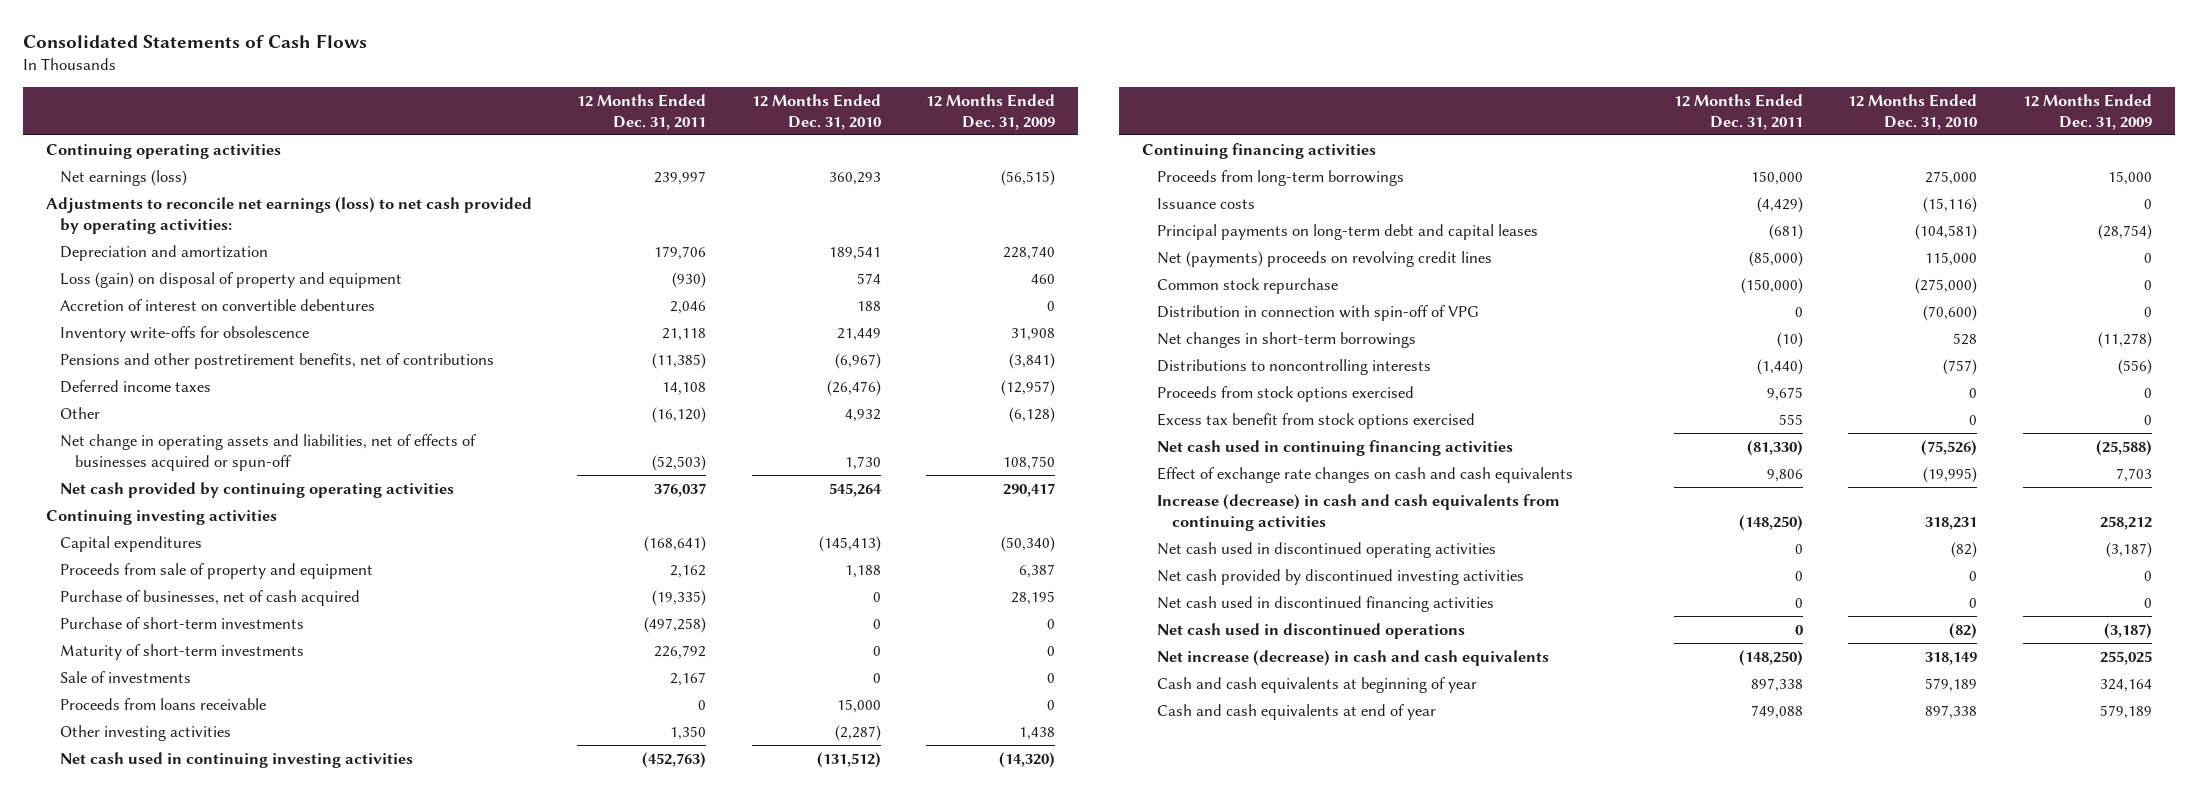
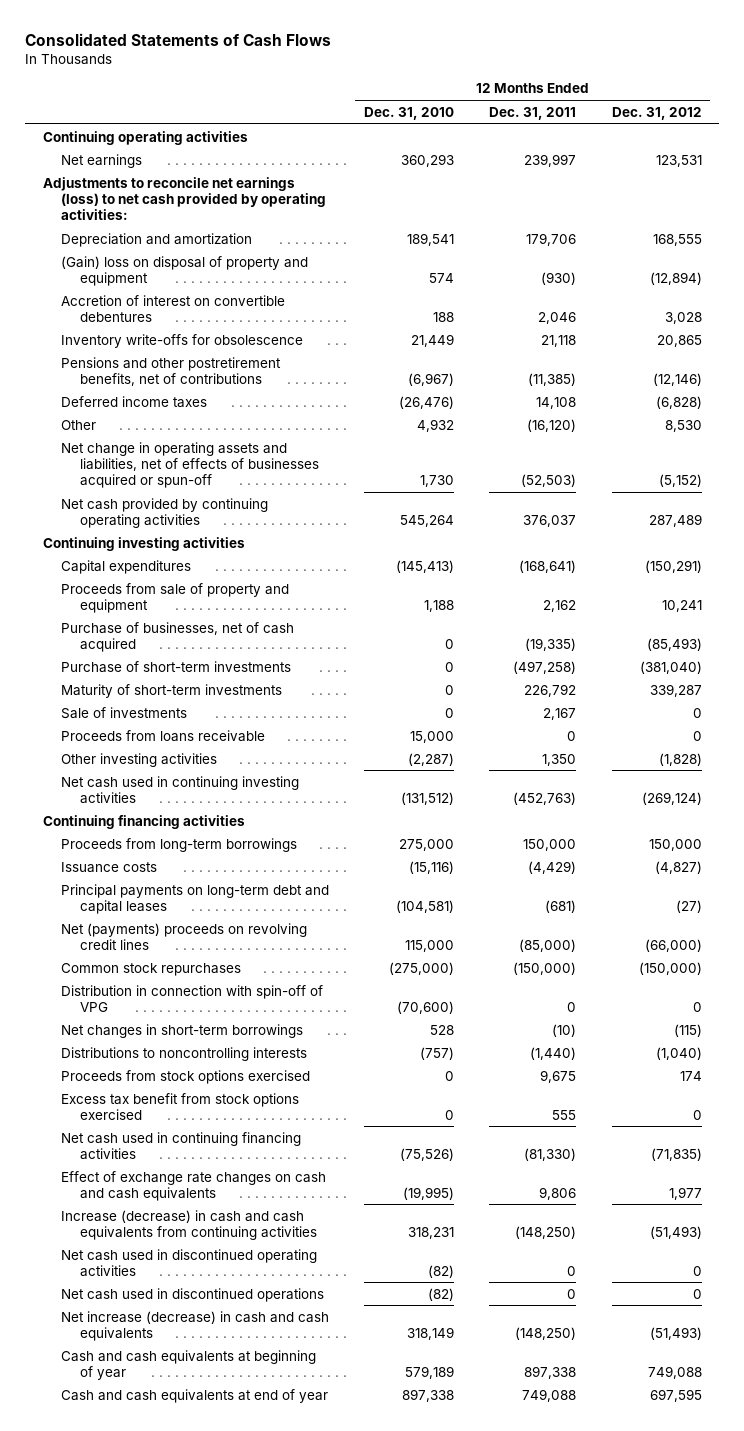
- | 12 Months Ended Dec. 31, 2011 | 12 Months Ended Dec. 31, 2010 | 12 Months Ended Dec. 31, 2009
+ | 12 Months Ended Dec. 31, 2010 | 12 Months Ended Dec. 31, 2011 | 12 Months Ended Dec. 31, 2012
- Net earnings (loss) | 239,997 | 360,293 | (56,515)
+ Net earnings | 360,293 | 239,997 | 123,531
- Loss (gain) on disposal of property and equipment | (930) | 574 | 460
+ (Gain) loss on disposal of property and equipment | 574 | (930) | (12,894)
- Common stock repurchase | (150,000) | (275,000) | 0
+ Common stock repurchases | (275,000) | (150,000) | (150,000)
- Net cash provided by discontinued investing activities | 0 | 0 | 0
- Net cash used in discontinued financing activities | 0 | 0 | 0

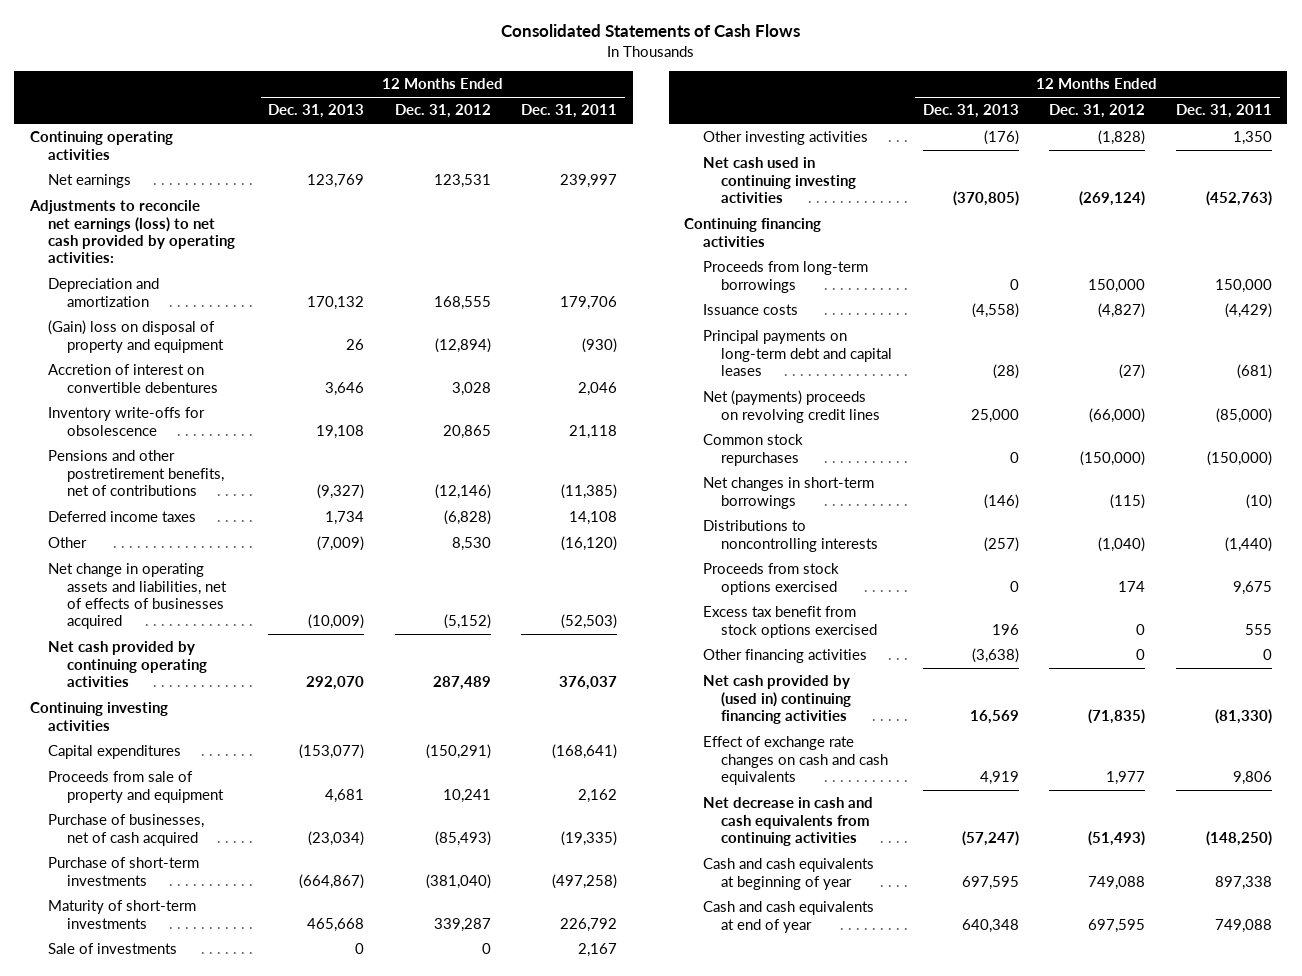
- | 12 Months Ended Dec. 31, 2010 | 12 Months Ended Dec. 31, 2011 | 12 Months Ended Dec. 31, 2012
+ | 12 Months Ended Dec. 31, 2013 | 12 Months Ended Dec. 31, 2012 | 12 Months Ended Dec. 31, 2011
- Net change in operating assets and liabilities, net of effects of businesses acquired or spun-off | 1,730 | (52,503) | (5,152)
+ Net change in operating assets and liabilities, net of effects of businesses acquired | (10,009) | (5,152) | (52,503)
- Proceeds from loans receivable | 15,000 | 0 | 0
- Distribution in connection with spin-off of VPG | (70,600) | 0 | 0
- Net cash used in continuing financing activities | (75,526) | (81,330) | (71,835)
+ Other financing activities | (3,638) | 0 | 0
+ Net cash provided by (used in) continuing financing activities | 16,569 | (71,835) | (81,330)
- Increase (decrease) in cash and cash equivalents from continuing activities | 318,231 | (148,250) | (51,493)
- Net cash used in discontinued operating activities | (82) | 0 | 0
- Net cash used in discontinued operations | (82) | 0 | 0
- Net increase (decrease) in cash and cash equivalents | 318,149 | (148,250) | (51,493)
+ Net decrease in cash and cash equivalents from continuing activities | (57,247) | (51,493) | (148,250)

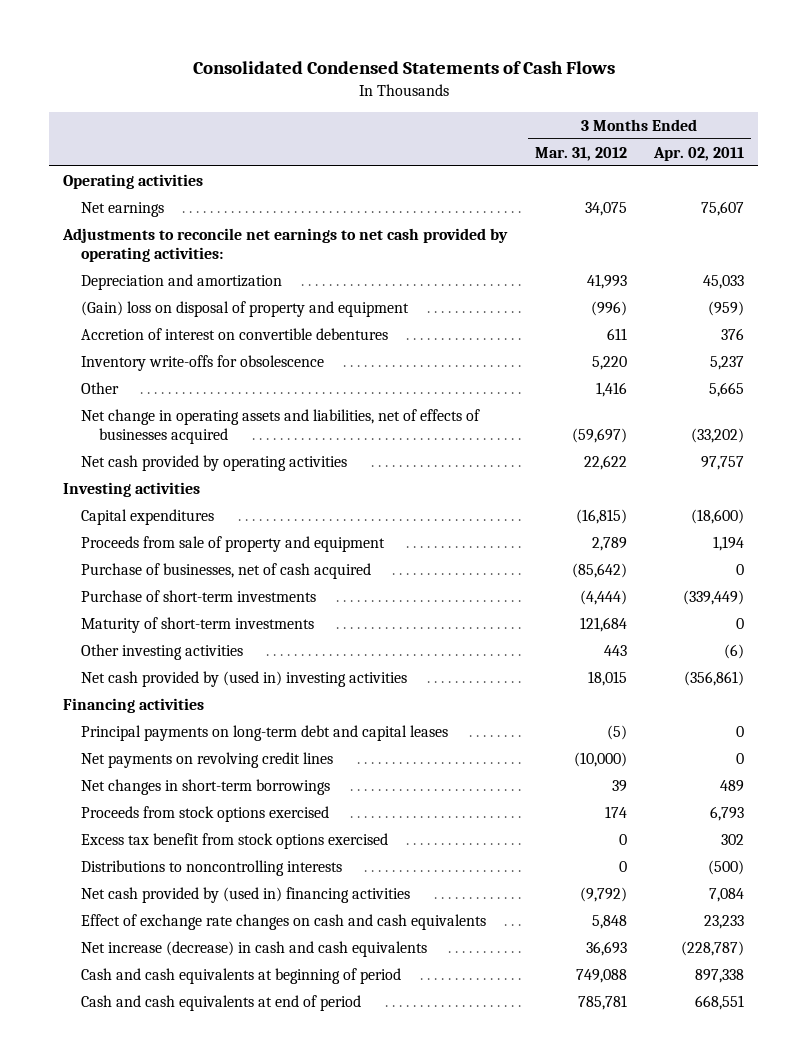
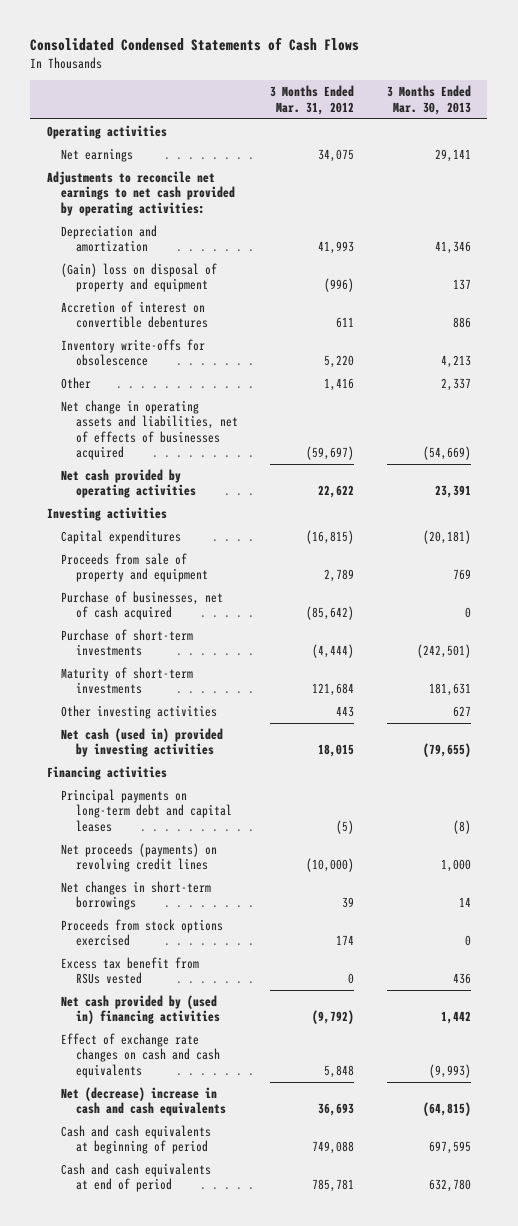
- | 3 Months Ended Mar. 31, 2012 | 3 Months Ended Apr. 02, 2011
+ | 3 Months Ended Mar. 31, 2012 | 3 Months Ended Mar. 30, 2013
- Net cash provided by (used in) investing activities | 18,015 | (356,861)
+ Net cash (used in) provided by investing activities | 18,015 | (79,655)
- Net payments on revolving credit lines | (10,000) | 0
+ Net proceeds (payments) on revolving credit lines | (10,000) | 1,000
- Excess tax benefit from stock options exercised | 0 | 302
- Distributions to noncontrolling interests | 0 | (500)
+ Excess tax benefit from RSUs vested | 0 | 436
- Net increase (decrease) in cash and cash equivalents | 36,693 | (228,787)
+ Net (decrease) increase in cash and cash equivalents | 36,693 | (64,815)

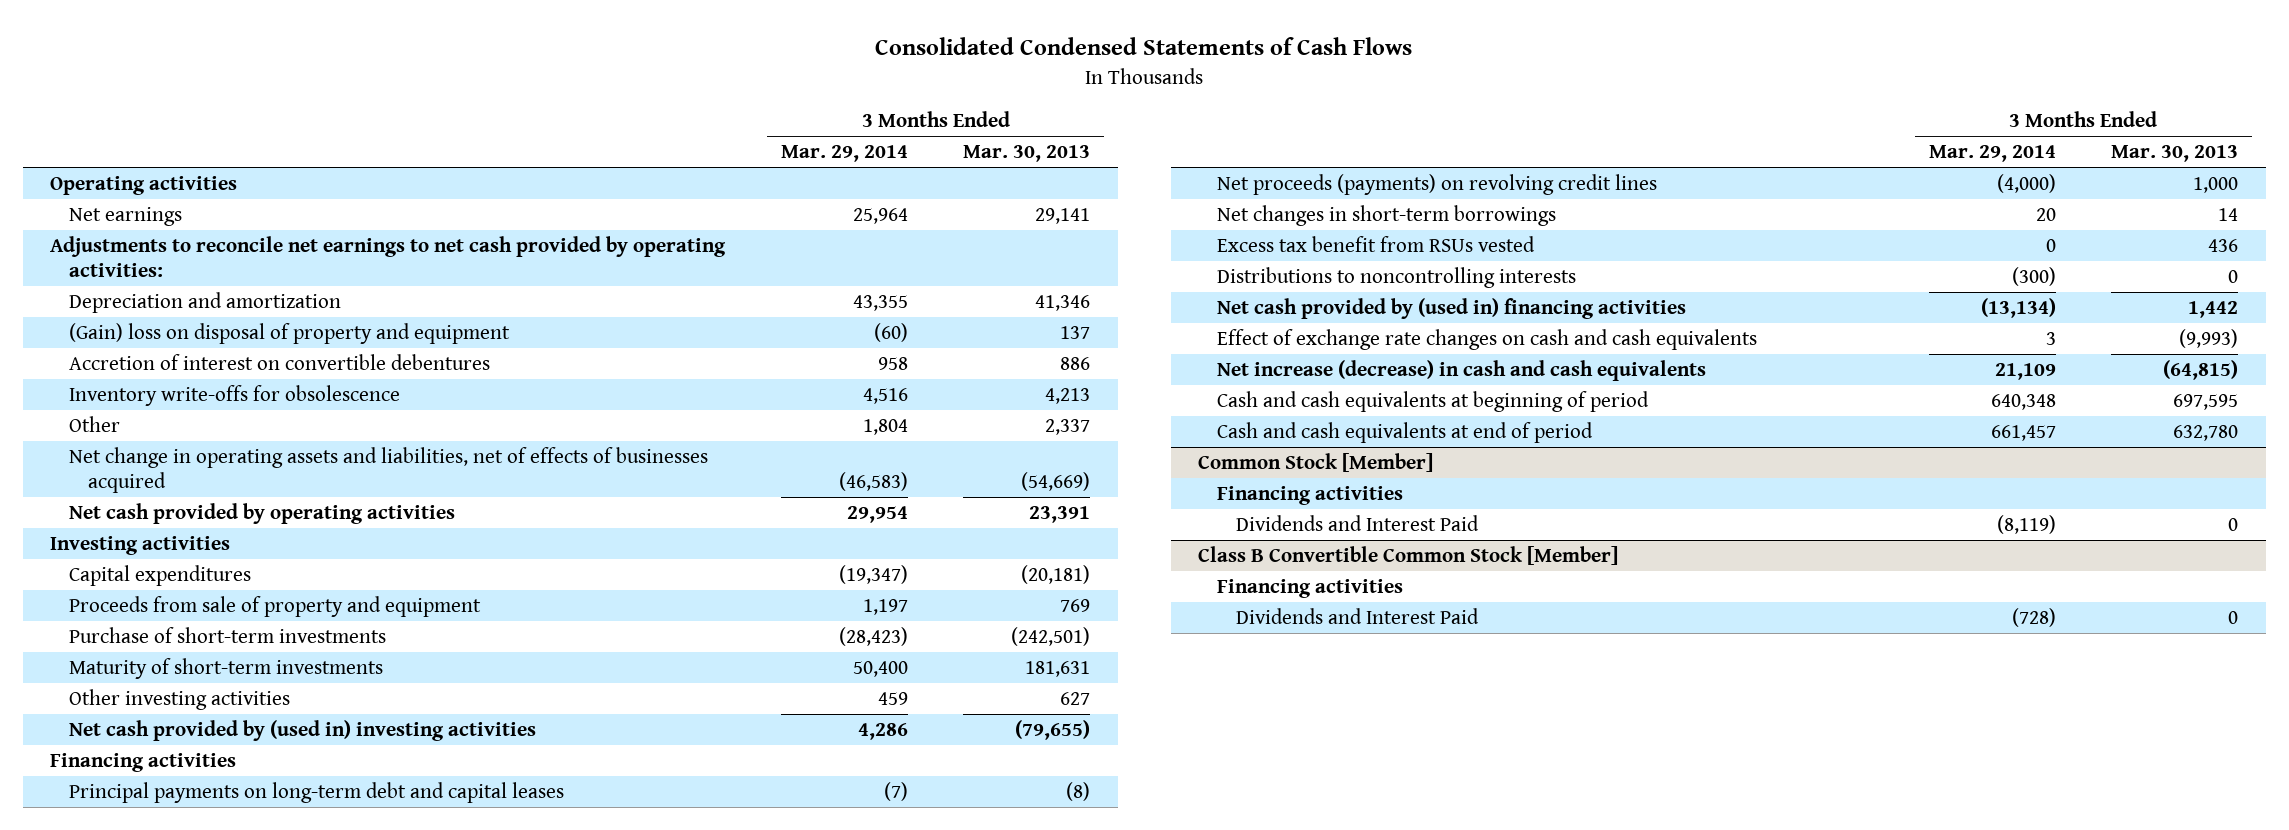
- | 3 Months Ended Mar. 31, 2012 | 3 Months Ended Mar. 30, 2013
+ | 3 Months Ended Mar. 29, 2014 | 3 Months Ended Mar. 30, 2013
- Purchase of businesses, net of cash acquired | (85,642) | 0
- Net cash (used in) provided by investing activities | 18,015 | (79,655)
+ Net cash provided by (used in) investing activities | 4,286 | (79,655)
- Proceeds from stock options exercised | 174 | 0
+ Distributions to noncontrolling interests | (300) | 0
- Net (decrease) increase in cash and cash equivalents | 36,693 | (64,815)
+ Net increase (decrease) in cash and cash equivalents | 21,109 | (64,815)
+ Common Stock [Member]
+ Financing activities
+ Dividends and Interest Paid | (8,119) | 0
+ Class B Convertible Common Stock [Member]
+ Financing activities
+ Dividends and Interest Paid | (728) | 0

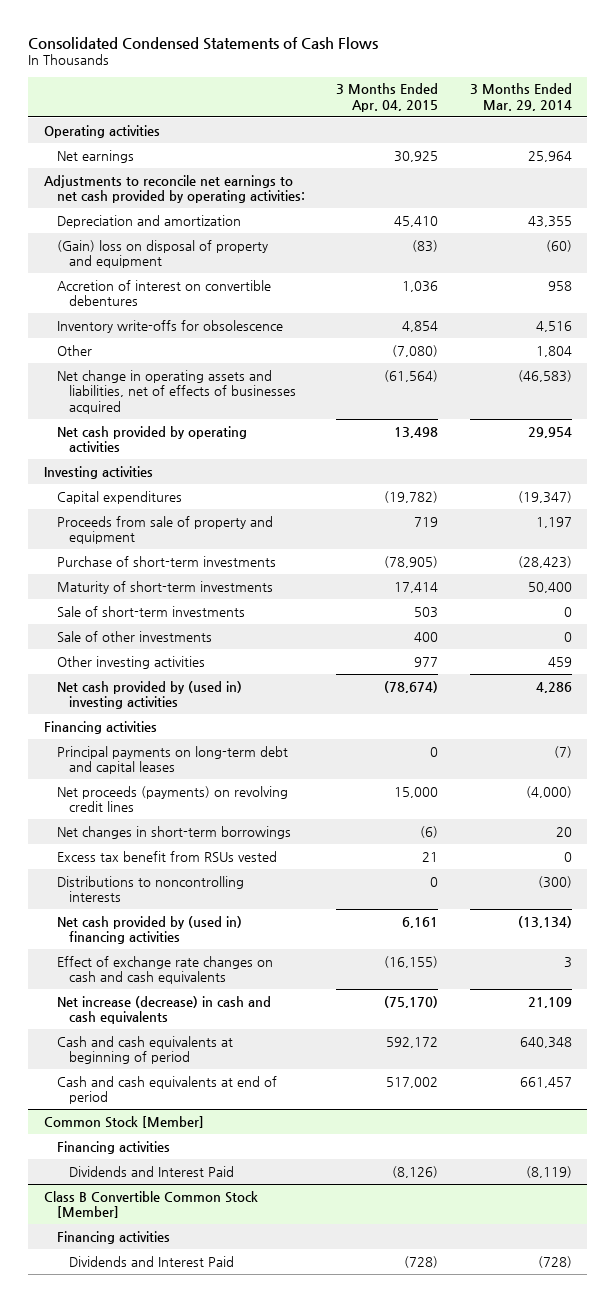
- | 3 Months Ended Mar. 29, 2014 | 3 Months Ended Mar. 30, 2013
+ | 3 Months Ended Apr. 04, 2015 | 3 Months Ended Mar. 29, 2014
+ Sale of short-term investments | 503 | 0
+ Sale of other investments | 400 | 0

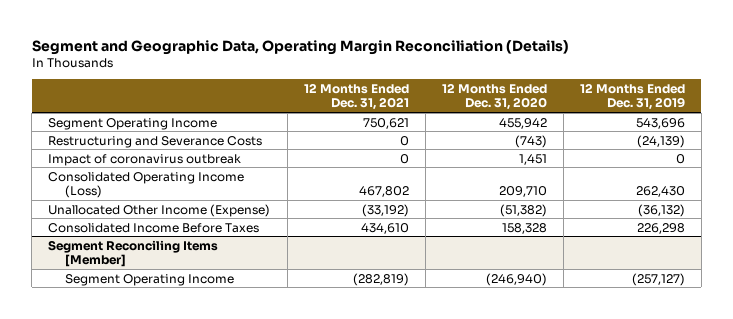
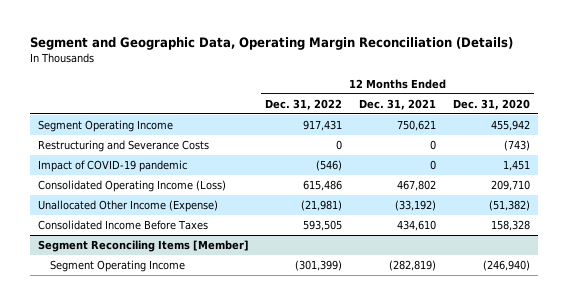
- | 12 Months Ended Dec. 31, 2021 | 12 Months Ended Dec. 31, 2020 | 12 Months Ended Dec. 31, 2019
+ | 12 Months Ended Dec. 31, 2022 | 12 Months Ended Dec. 31, 2021 | 12 Months Ended Dec. 31, 2020
- Impact of coronavirus outbreak | 0 | 1,451 | 0
+ Impact of COVID-19 pandemic | (546) | 0 | 1,451

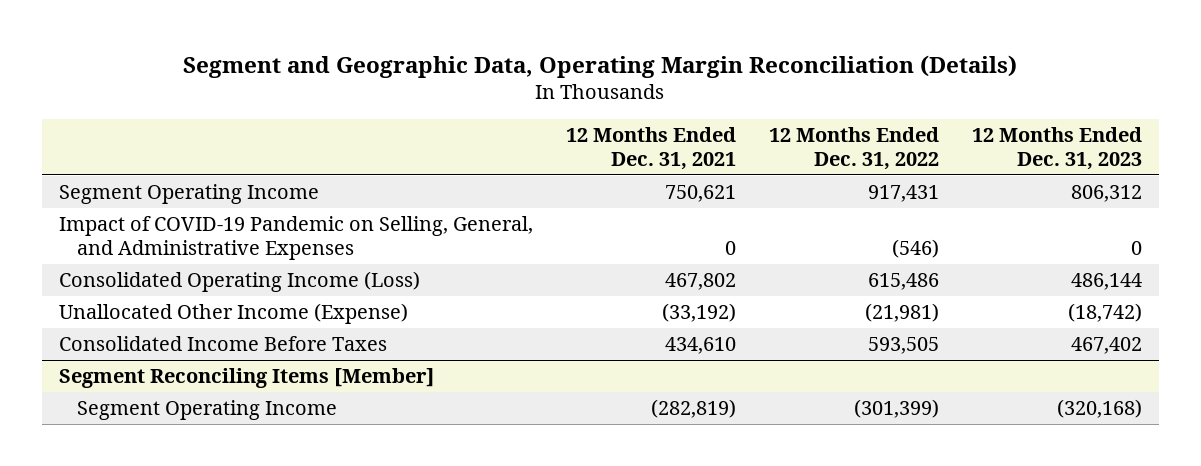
- | 12 Months Ended Dec. 31, 2022 | 12 Months Ended Dec. 31, 2021 | 12 Months Ended Dec. 31, 2020
+ | 12 Months Ended Dec. 31, 2021 | 12 Months Ended Dec. 31, 2022 | 12 Months Ended Dec. 31, 2023
- Restructuring and Severance Costs | 0 | 0 | (743)
- Impact of COVID-19 pandemic | (546) | 0 | 1,451
+ Impact of COVID-19 Pandemic on Selling, General, and Administrative Expenses | 0 | (546) | 0

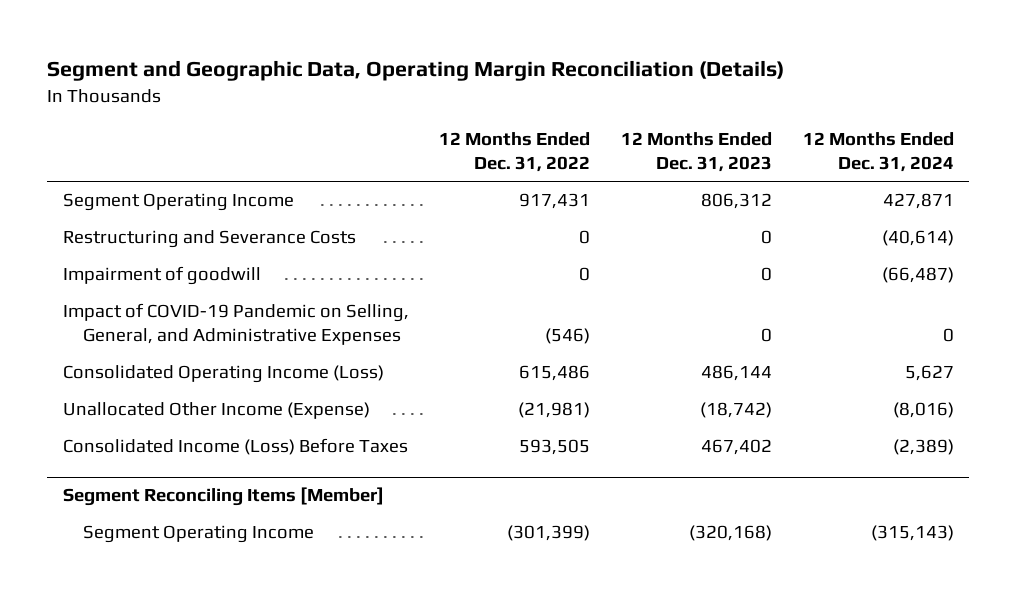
- | 12 Months Ended Dec. 31, 2021 | 12 Months Ended Dec. 31, 2022 | 12 Months Ended Dec. 31, 2023
+ | 12 Months Ended Dec. 31, 2022 | 12 Months Ended Dec. 31, 2023 | 12 Months Ended Dec. 31, 2024
+ Restructuring and Severance Costs | 0 | 0 | (40,614)
+ Impairment of goodwill | 0 | 0 | (66,487)
- Consolidated Income Before Taxes | 434,610 | 593,505 | 467,402
+ Consolidated Income (Loss) Before Taxes | 593,505 | 467,402 | (2,389)

